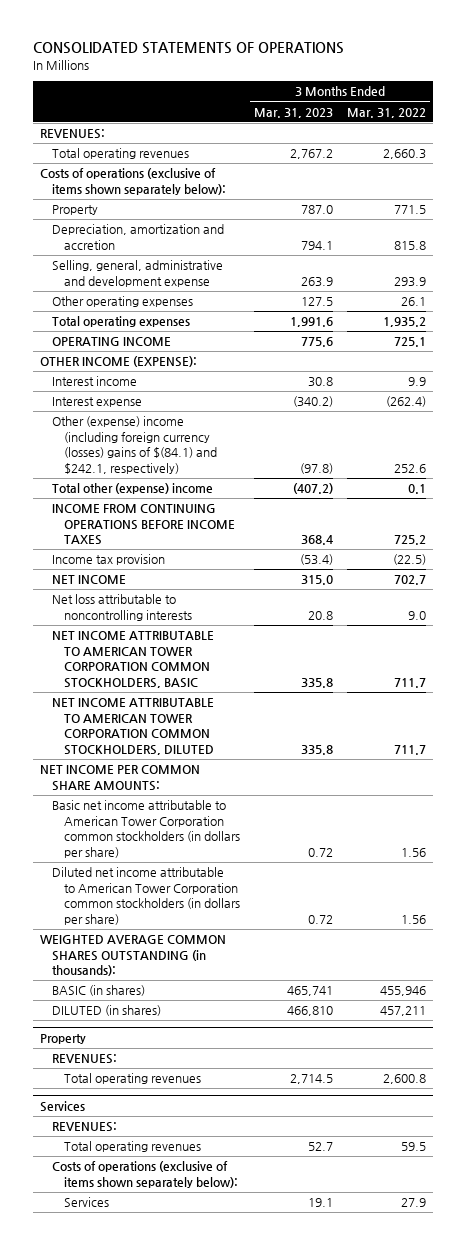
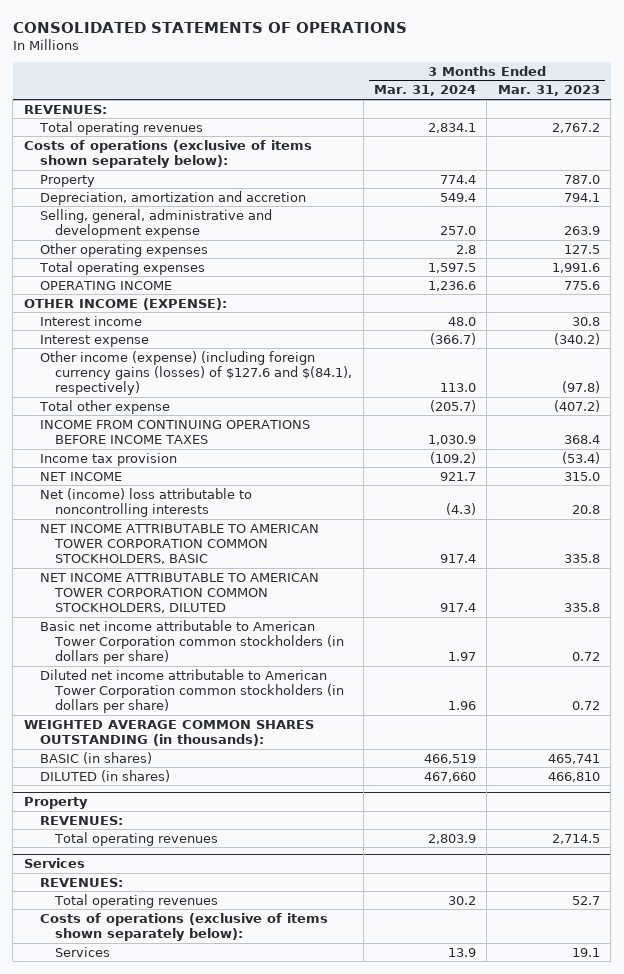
- | 3 Months Ended Mar. 31, 2023 | 3 Months Ended Mar. 31, 2022
+ | 3 Months Ended Mar. 31, 2024 | 3 Months Ended Mar. 31, 2023
- Other (expense) income (including foreign currency (losses) gains of $(84.1) and $242.1, respectively) | (97.8) | 252.6
- Total other (expense) income | (407.2) | 0.1
+ Other income (expense) (including foreign currency gains (losses) of $127.6 and $(84.1), respectively) | 113.0 | (97.8)
+ Total other expense | (205.7) | (407.2)
- Net loss attributable to noncontrolling interests | 20.8 | 9.0
+ Net (income) loss attributable to noncontrolling interests | (4.3) | 20.8
- NET INCOME PER COMMON SHARE AMOUNTS:

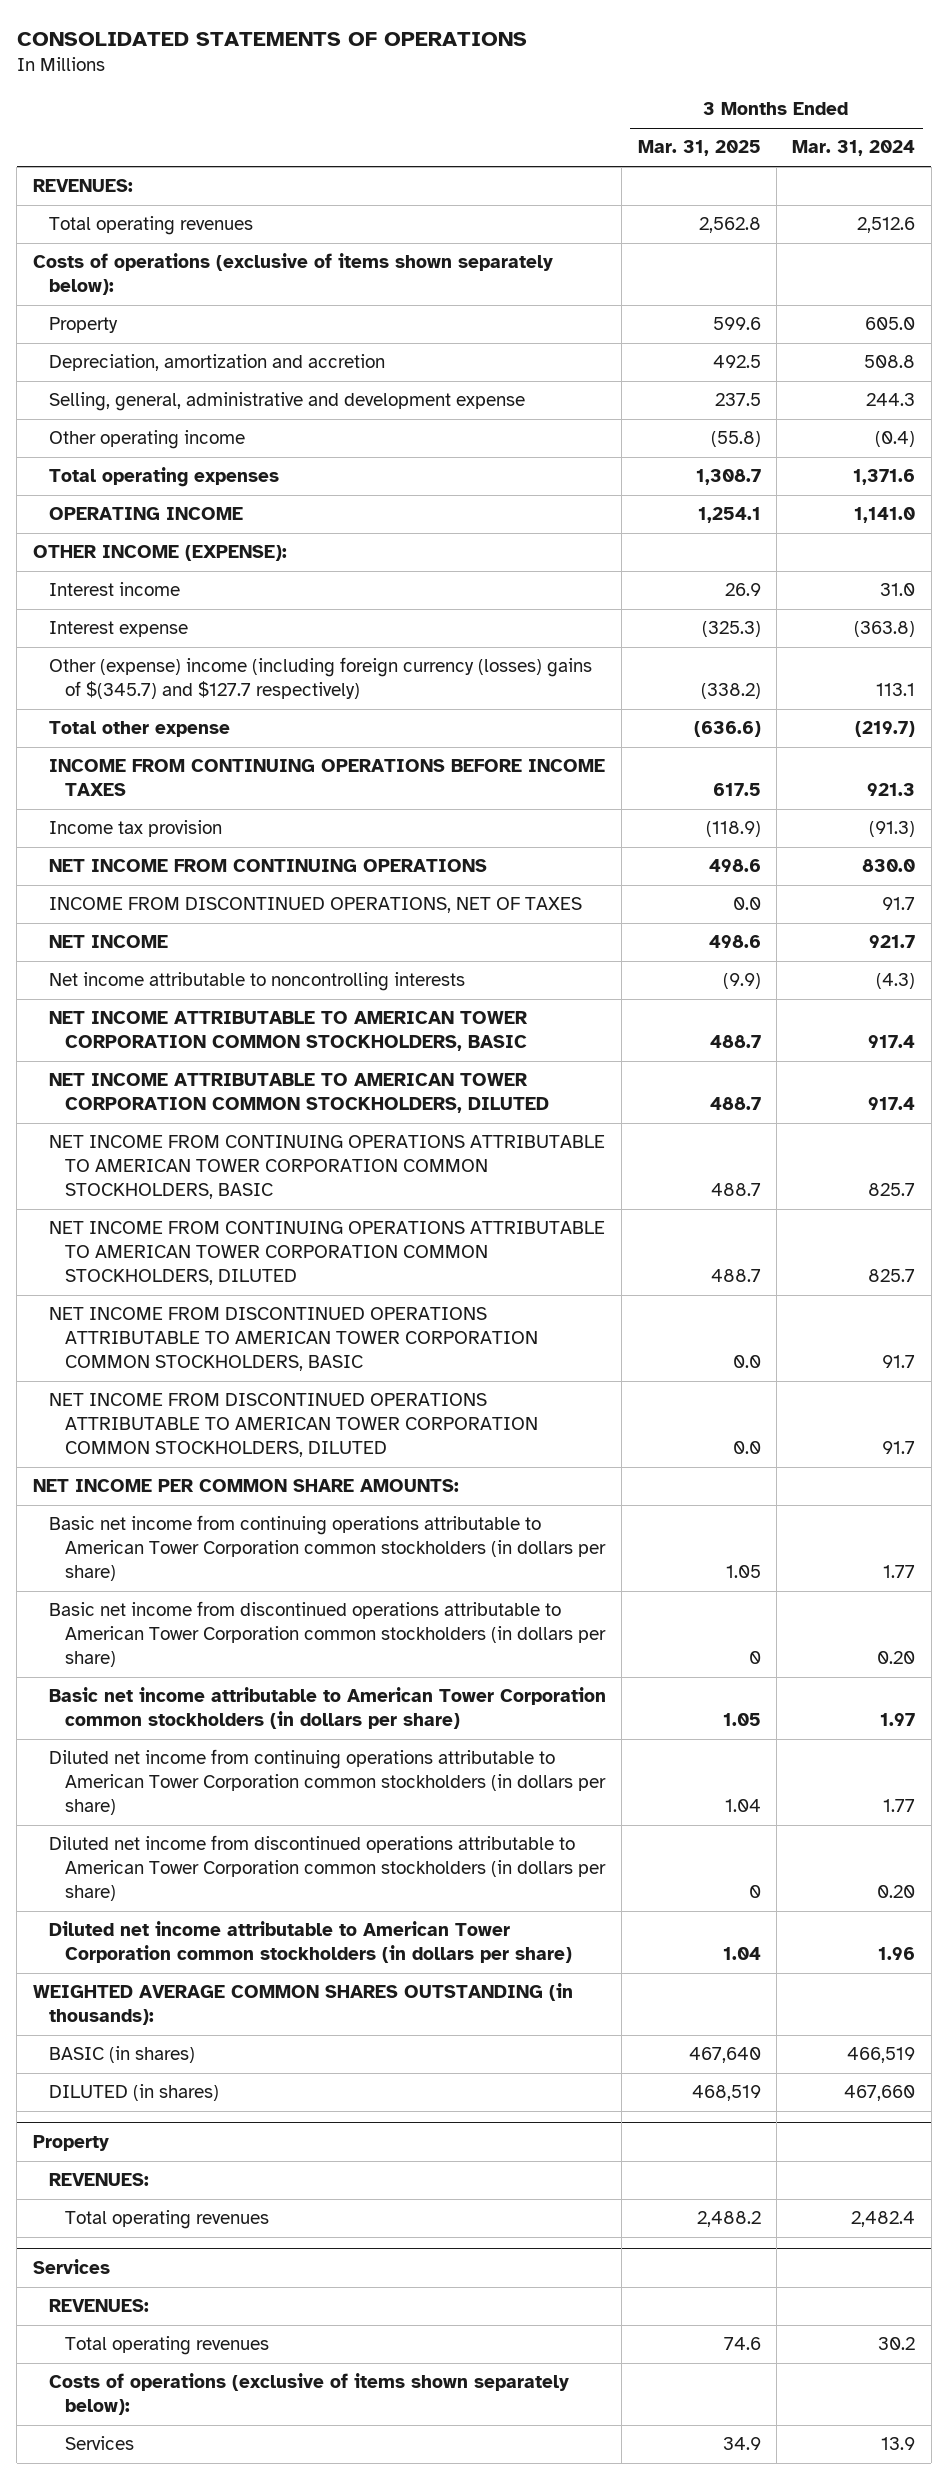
- | 3 Months Ended Mar. 31, 2024 | 3 Months Ended Mar. 31, 2023
+ | 3 Months Ended Mar. 31, 2025 | 3 Months Ended Mar. 31, 2024
- Total operating revenues | 2,834.1 | 2,767.2
+ Total operating revenues | 2,562.8 | 2,512.6
- Property | 774.4 | 787.0
- Depreciation, amortization and accretion | 549.4 | 794.1
- Selling, general, administrative and development expense | 257.0 | 263.9
- Other operating expenses | 2.8 | 127.5
- Total operating expenses | 1,597.5 | 1,991.6
- OPERATING INCOME | 1,236.6 | 775.6
+ Property | 599.6 | 605.0
+ Depreciation, amortization and accretion | 492.5 | 508.8
+ Selling, general, administrative and development expense | 237.5 | 244.3
+ Other operating income | (55.8) | (0.4)
+ Total operating expenses | 1,308.7 | 1,371.6
+ OPERATING INCOME | 1,254.1 | 1,141.0
- Interest income | 48.0 | 30.8
- Interest expense | (366.7) | (340.2)
- Other income (expense) (including foreign currency gains (losses) of $127.6 and $(84.1), respectively) | 113.0 | (97.8)
- Total other expense | (205.7) | (407.2)
- INCOME FROM CONTINUING OPERATIONS BEFORE INCOME TAXES | 1,030.9 | 368.4
- Income tax provision | (109.2) | (53.4)
+ Interest income | 26.9 | 31.0
+ Interest expense | (325.3) | (363.8)
+ Other (expense) income (including foreign currency (losses) gains of $(345.7) and $127.7 respectively) | (338.2) | 113.1
+ Total other expense | (636.6) | (219.7)
+ INCOME FROM CONTINUING OPERATIONS BEFORE INCOME TAXES | 617.5 | 921.3
+ Income tax provision | (118.9) | (91.3)
+ NET INCOME FROM CONTINUING OPERATIONS | 498.6 | 830.0
+ INCOME FROM DISCONTINUED OPERATIONS, NET OF TAXES | 0.0 | 91.7
- Net (income) loss attributable to noncontrolling interests | (4.3) | 20.8
+ Net income attributable to noncontrolling interests | (9.9) | (4.3)
+ NET INCOME FROM CONTINUING OPERATIONS ATTRIBUTABLE TO AMERICAN TOWER CORPORATION COMMON STOCKHOLDERS, BASIC | 488.7 | 825.7
+ NET INCOME FROM CONTINUING OPERATIONS ATTRIBUTABLE TO AMERICAN TOWER CORPORATION COMMON STOCKHOLDERS, DILUTED | 488.7 | 825.7
+ NET INCOME FROM DISCONTINUED OPERATIONS ATTRIBUTABLE TO AMERICAN TOWER CORPORATION COMMON STOCKHOLDERS, BASIC | 0.0 | 91.7
+ NET INCOME FROM DISCONTINUED OPERATIONS ATTRIBUTABLE TO AMERICAN TOWER CORPORATION COMMON STOCKHOLDERS, DILUTED | 0.0 | 91.7
+ NET INCOME PER COMMON SHARE AMOUNTS:
+ Basic net income from continuing operations attributable to American Tower Corporation common stockholders (in dollars per share) | 1.05 | 1.77
+ Basic net income from discontinued operations attributable to American Tower Corporation common stockholders (in dollars per share) | 0 | 0.20
+ Diluted net income from continuing operations attributable to American Tower Corporation common stockholders (in dollars per share) | 1.04 | 1.77
+ Diluted net income from discontinued operations attributable to American Tower Corporation common stockholders (in dollars per share) | 0 | 0.20
@ Property
- Total operating revenues | 2,803.9 | 2,714.5
+ Total operating revenues | 2,488.2 | 2,482.4

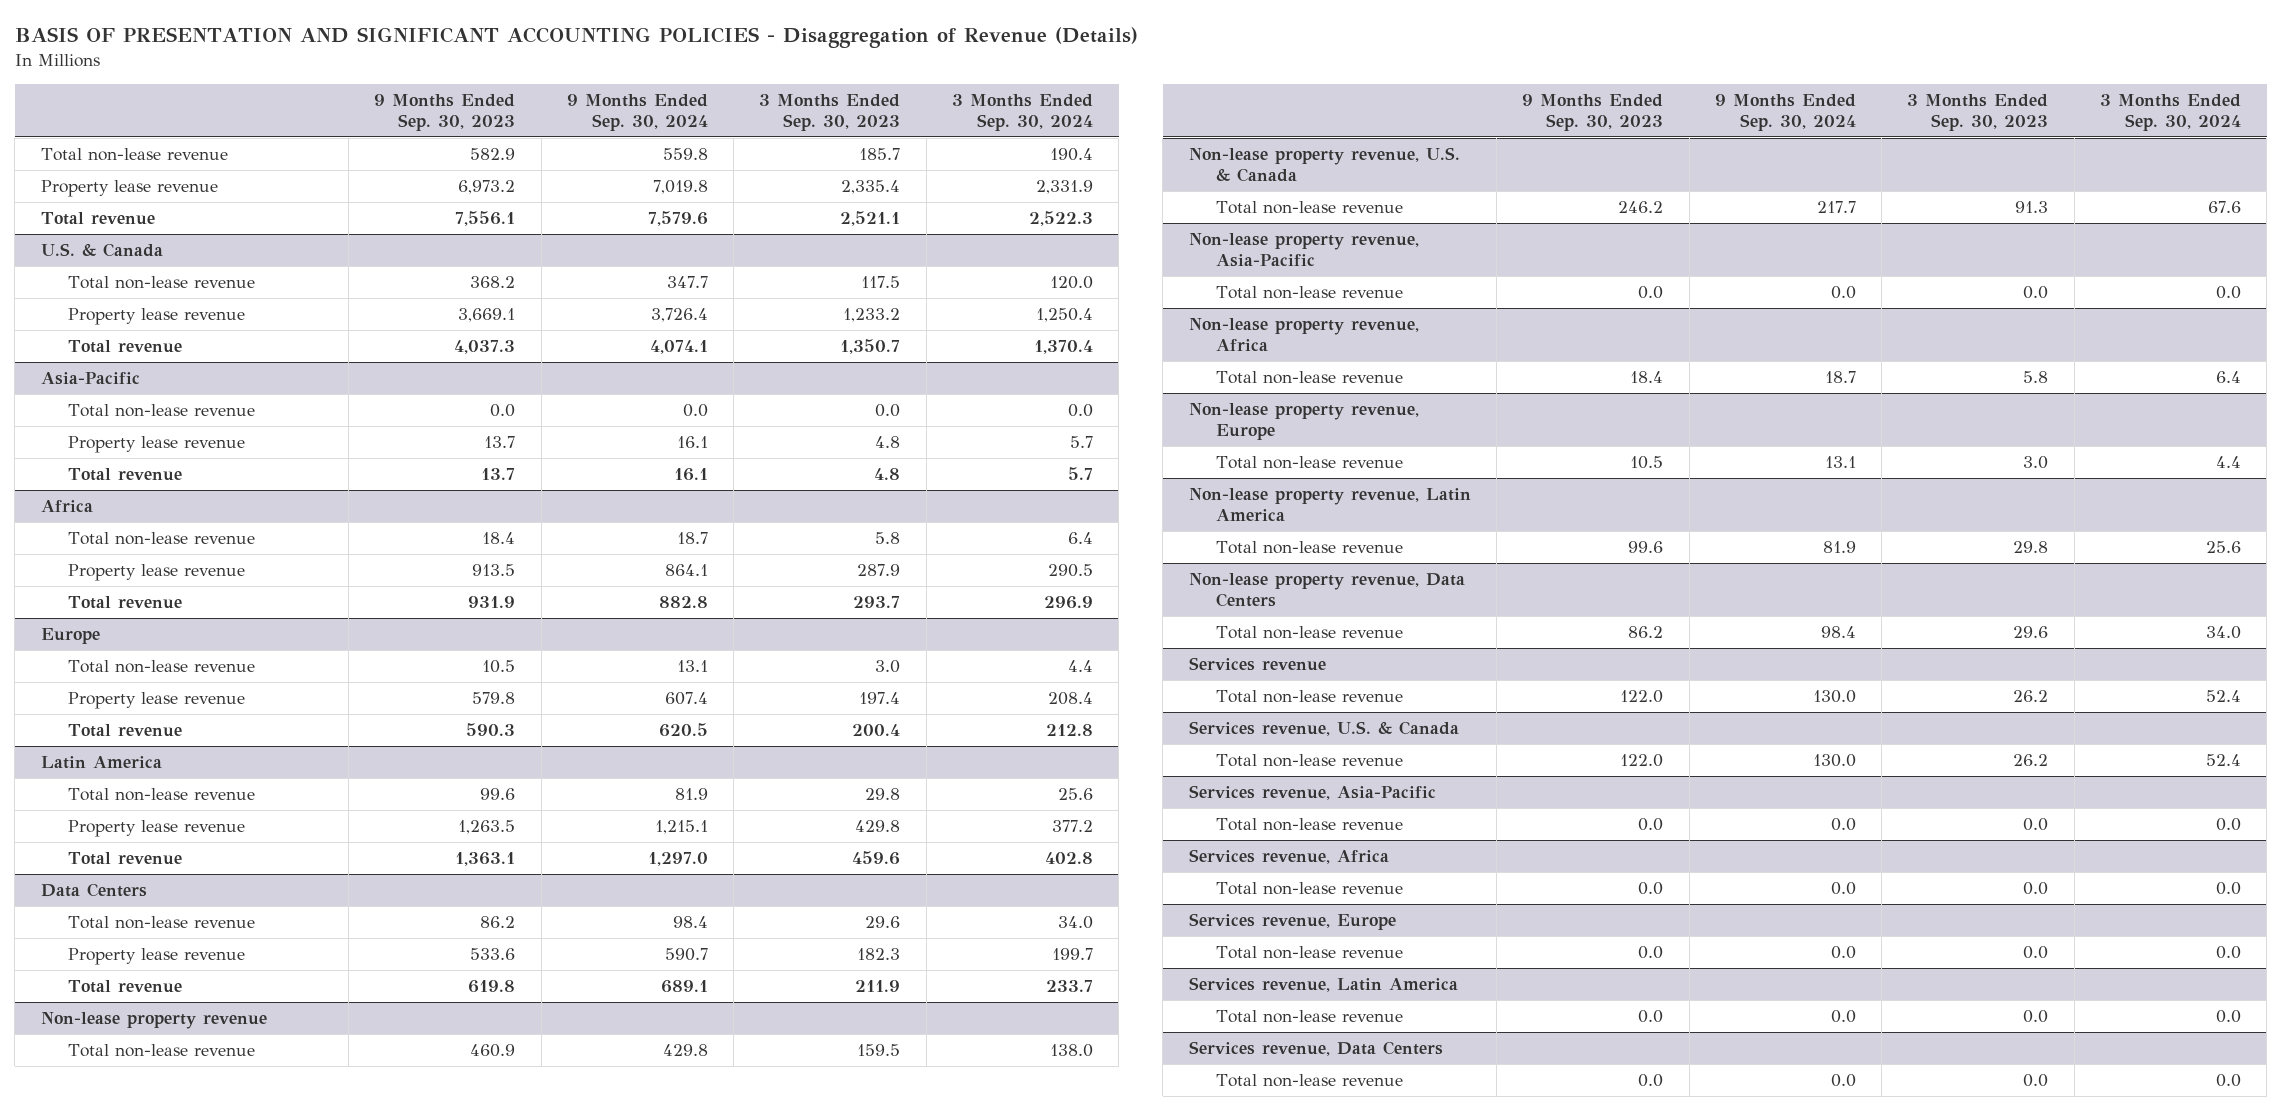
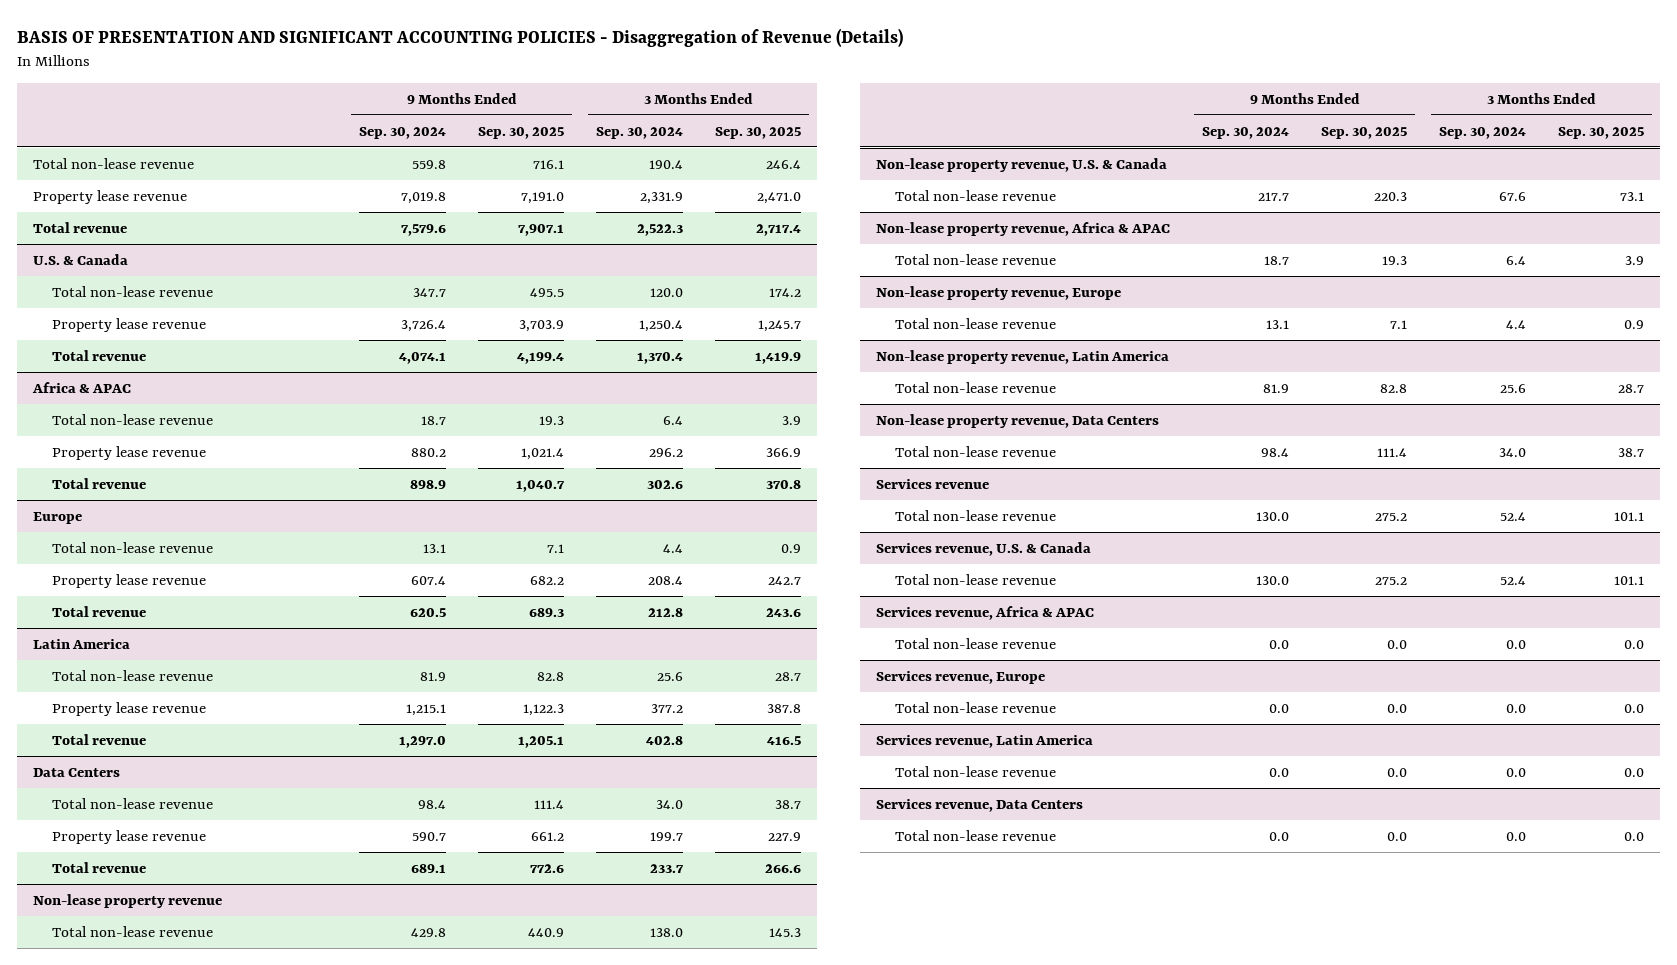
- | 9 Months Ended Sep. 30, 2023 | 9 Months Ended Sep. 30, 2024 | 3 Months Ended Sep. 30, 2023 | 3 Months Ended Sep. 30, 2024
+ | 9 Months Ended Sep. 30, 2024 | 9 Months Ended Sep. 30, 2025 | 3 Months Ended Sep. 30, 2024 | 3 Months Ended Sep. 30, 2025
- Asia-Pacific
- Total non-lease revenue | 0.0 | 0.0 | 0.0 | 0.0
- Property lease revenue | 13.7 | 16.1 | 4.8 | 5.7
- Total revenue | 13.7 | 16.1 | 4.8 | 5.7
- Africa
+ Africa & APAC
- Property lease revenue | 913.5 | 864.1 | 287.9 | 290.5
- Total revenue | 931.9 | 882.8 | 293.7 | 296.9
+ Property lease revenue | 880.2 | 1,021.4 | 296.2 | 366.9
+ Total revenue | 898.9 | 1,040.7 | 302.6 | 370.8
- Non-lease property revenue, Asia-Pacific
- Total non-lease revenue | 0.0 | 0.0 | 0.0 | 0.0
- Non-lease property revenue, Africa
+ Non-lease property revenue, Africa & APAC
- Services revenue, Asia-Pacific
- Total non-lease revenue | 0.0 | 0.0 | 0.0 | 0.0
- Services revenue, Africa
+ Services revenue, Africa & APAC

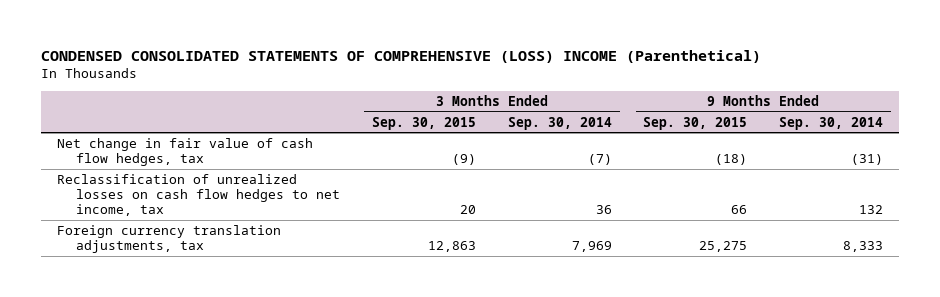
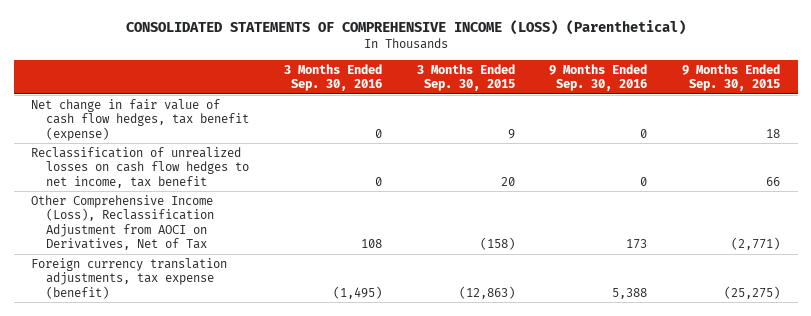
- CONDENSED CONSOLIDATED STATEMENTS OF COMPREHENSIVE (LOSS) INCOME (Parenthetical)
+ CONSOLIDATED STATEMENTS OF COMPREHENSIVE INCOME (LOSS) (Parenthetical)
- | 3 Months Ended Sep. 30, 2015 | 3 Months Ended Sep. 30, 2014 | 9 Months Ended Sep. 30, 2015 | 9 Months Ended Sep. 30, 2014
+ | 3 Months Ended Sep. 30, 2016 | 3 Months Ended Sep. 30, 2015 | 9 Months Ended Sep. 30, 2016 | 9 Months Ended Sep. 30, 2015
- Net change in fair value of cash flow hedges, tax | (9) | (7) | (18) | (31)
- Reclassification of unrealized losses on cash flow hedges to net income, tax | 20 | 36 | 66 | 132
- Foreign currency translation adjustments, tax | 12,863 | 7,969 | 25,275 | 8,333
+ Net change in fair value of cash flow hedges, tax benefit (expense) | 0 | 9 | 0 | 18
+ Reclassification of unrealized losses on cash flow hedges to net income, tax benefit | 0 | 20 | 0 | 66
+ Other Comprehensive Income (Loss), Reclassification Adjustment from AOCI on Derivatives, Net of Tax | 108 | (158) | 173 | (2,771)
+ Foreign currency translation adjustments, tax expense (benefit) | (1,495) | (12,863) | 5,388 | (25,275)

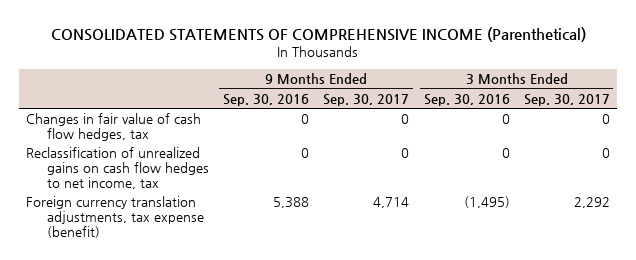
- CONSOLIDATED STATEMENTS OF COMPREHENSIVE INCOME (LOSS) (Parenthetical)
+ CONSOLIDATED STATEMENTS OF COMPREHENSIVE INCOME (Parenthetical)
- | 3 Months Ended Sep. 30, 2016 | 3 Months Ended Sep. 30, 2015 | 9 Months Ended Sep. 30, 2016 | 9 Months Ended Sep. 30, 2015
+ | 9 Months Ended Sep. 30, 2016 | 9 Months Ended Sep. 30, 2017 | 3 Months Ended Sep. 30, 2016 | 3 Months Ended Sep. 30, 2017
- Net change in fair value of cash flow hedges, tax benefit (expense) | 0 | 9 | 0 | 18
- Reclassification of unrealized losses on cash flow hedges to net income, tax benefit | 0 | 20 | 0 | 66
- Other Comprehensive Income (Loss), Reclassification Adjustment from AOCI on Derivatives, Net of Tax | 108 | (158) | 173 | (2,771)
+ Changes in fair value of cash flow hedges, tax | 0 | 0 | 0 | 0
+ Reclassification of unrealized gains on cash flow hedges to net income, tax | 0 | 0 | 0 | 0

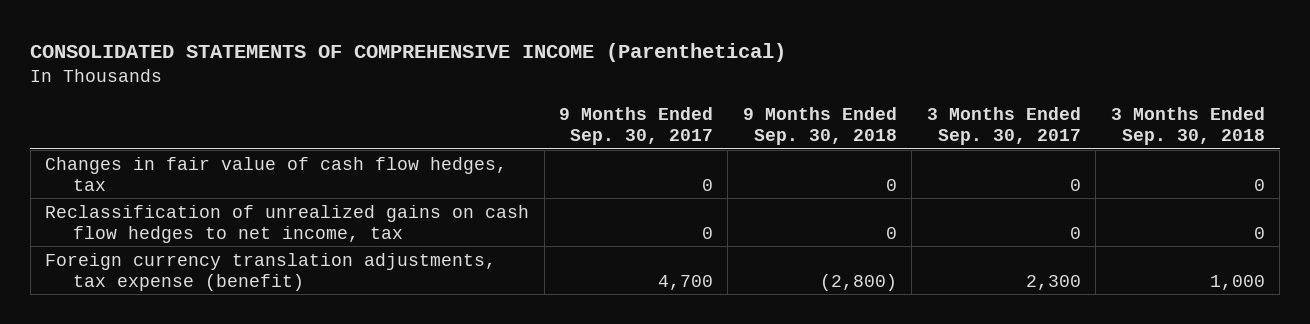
- | 9 Months Ended Sep. 30, 2016 | 9 Months Ended Sep. 30, 2017 | 3 Months Ended Sep. 30, 2016 | 3 Months Ended Sep. 30, 2017
+ | 9 Months Ended Sep. 30, 2017 | 9 Months Ended Sep. 30, 2018 | 3 Months Ended Sep. 30, 2017 | 3 Months Ended Sep. 30, 2018
- Foreign currency translation adjustments, tax expense (benefit) | 5,388 | 4,714 | (1,495) | 2,292
+ Foreign currency translation adjustments, tax expense (benefit) | 4,700 | (2,800) | 2,300 | 1,000

